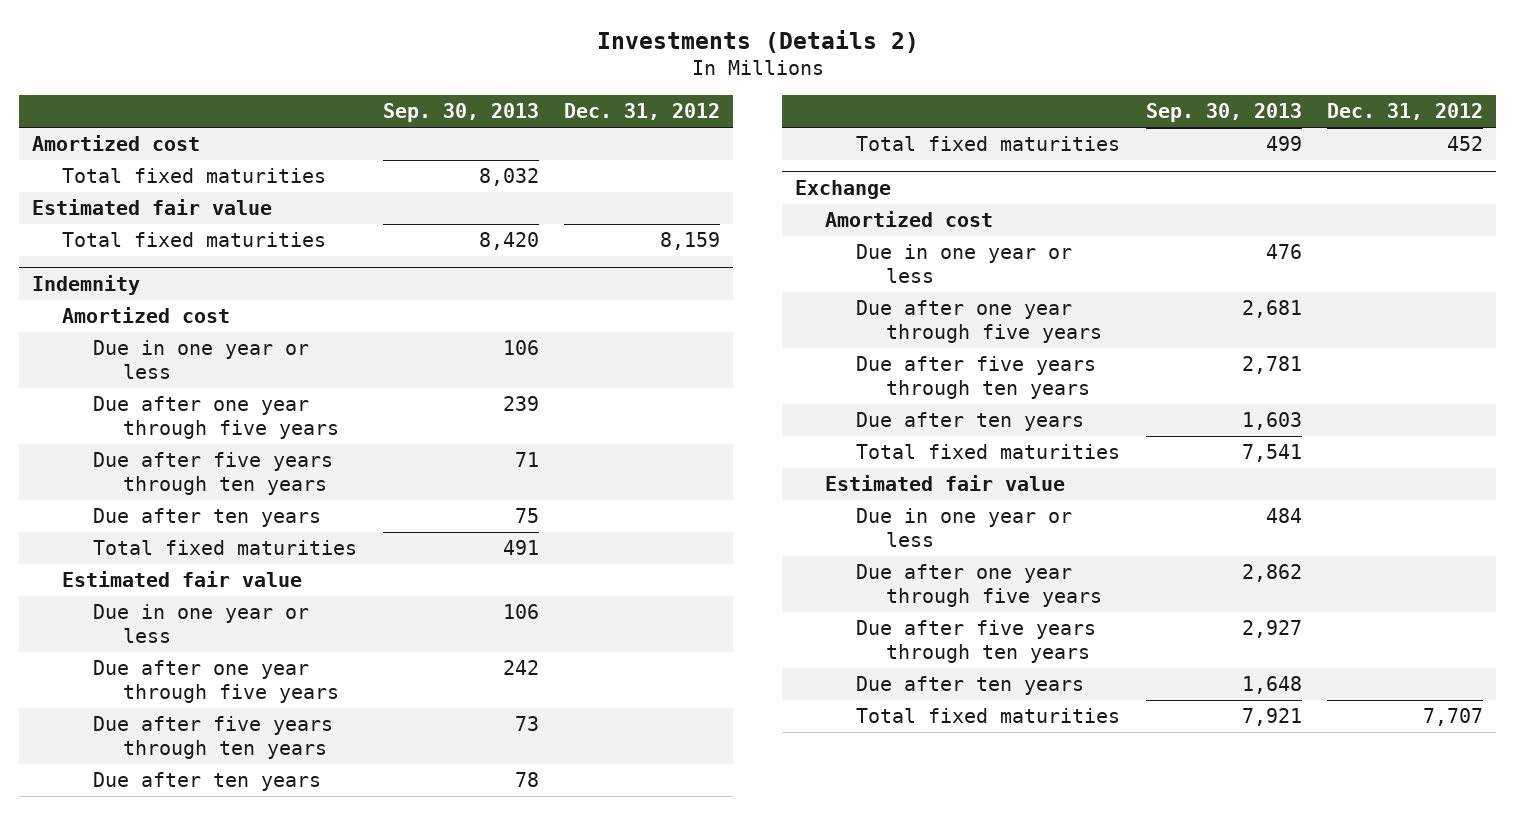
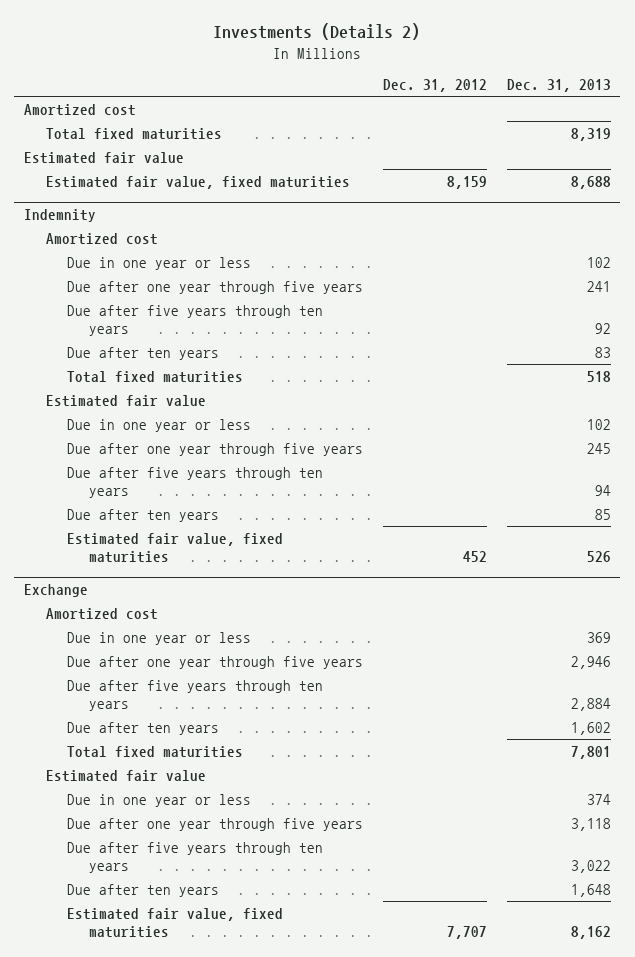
- | Sep. 30, 2013 | Dec. 31, 2012
+ | Dec. 31, 2012 | Dec. 31, 2013
- Total fixed maturities | 8,420 | 8,159
+ Estimated fair value, fixed maturities | 8,159 | 8,688
@ Indemnity
- Total fixed maturities | 499 | 452
+ Estimated fair value, fixed maturities | 452 | 526
@ Exchange
- Total fixed maturities | 7,921 | 7,707
+ Estimated fair value, fixed maturities | 7,707 | 8,162

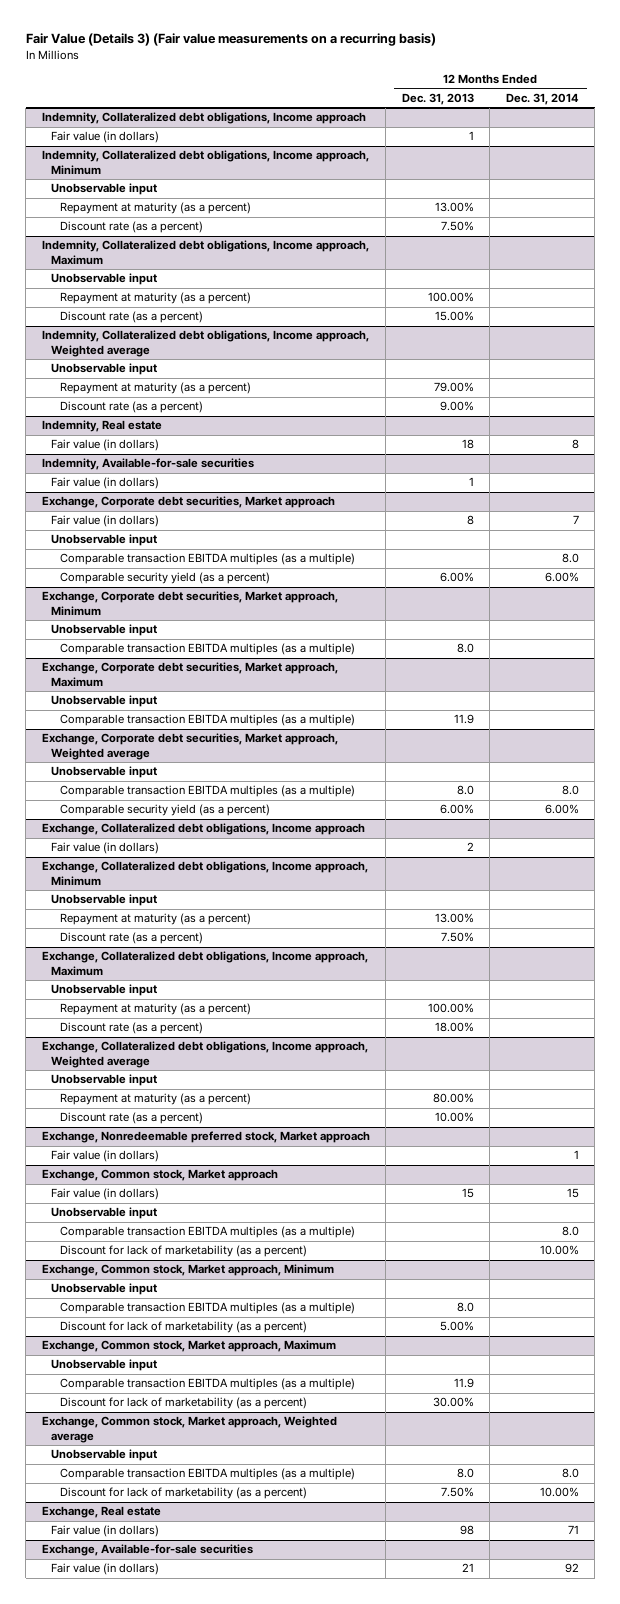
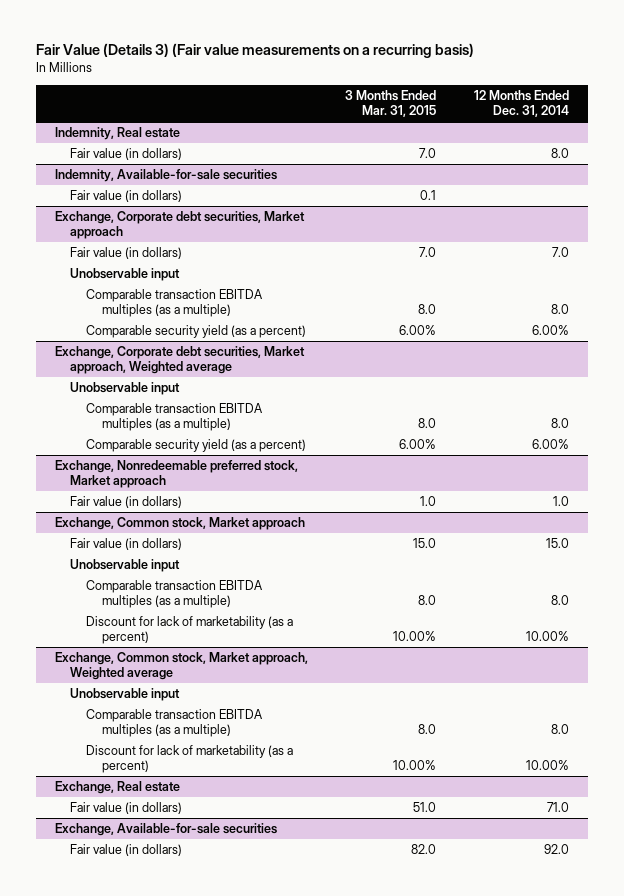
- | 12 Months Ended Dec. 31, 2013 | 12 Months Ended Dec. 31, 2014
+ | 3 Months Ended Mar. 31, 2015 | 12 Months Ended Dec. 31, 2014
- Indemnity, Collateralized debt obligations, Income approach
- Fair value (in dollars) | 1 |
- Indemnity, Collateralized debt obligations, Income approach, Minimum
- Unobservable input
- Repayment at maturity (as a percent) | 13.00% |
- Discount rate (as a percent) | 7.50% |
- Indemnity, Collateralized debt obligations, Income approach, Maximum
- Unobservable input
- Repayment at maturity (as a percent) | 100.00% |
- Discount rate (as a percent) | 15.00% |
- Indemnity, Collateralized debt obligations, Income approach, Weighted average
- Unobservable input
- Repayment at maturity (as a percent) | 79.00% |
- Discount rate (as a percent) | 9.00% |
@ Indemnity, Real estate
- Fair value (in dollars) | 18 | 8
+ Fair value (in dollars) | 7.0 | 8.0
@ Exchange, Corporate debt securities, Market approach
- Fair value (in dollars) | 8 | 7
+ Fair value (in dollars) | 7.0 | 7.0
- Exchange, Corporate debt securities, Market approach, Minimum
- Unobservable input
- Comparable transaction EBITDA multiples (as a multiple) | 8.0 |
- Exchange, Corporate debt securities, Market approach, Maximum
- Unobservable input
- Comparable transaction EBITDA multiples (as a multiple) | 11.9 |
- Exchange, Collateralized debt obligations, Income approach
- Fair value (in dollars) | 2 |
- Exchange, Collateralized debt obligations, Income approach, Minimum
- Unobservable input
- Repayment at maturity (as a percent) | 13.00% |
- Discount rate (as a percent) | 7.50% |
- Exchange, Collateralized debt obligations, Income approach, Maximum
- Unobservable input
- Repayment at maturity (as a percent) | 100.00% |
- Discount rate (as a percent) | 18.00% |
- Exchange, Collateralized debt obligations, Income approach, Weighted average
- Unobservable input
- Repayment at maturity (as a percent) | 80.00% |
- Discount rate (as a percent) | 10.00% |
@ Exchange, Nonredeemable preferred stock, Market approach
- Fair value (in dollars) | | 1
+ Fair value (in dollars) | 1.0 | 1.0
@ Exchange, Common stock, Market approach
- Fair value (in dollars) | 15 | 15
+ Fair value (in dollars) | 15.0 | 15.0
- Exchange, Common stock, Market approach, Minimum
- Unobservable input
- Comparable transaction EBITDA multiples (as a multiple) | 8.0 |
- Discount for lack of marketability (as a percent) | 5.00% |
- Exchange, Common stock, Market approach, Maximum
- Unobservable input
- Comparable transaction EBITDA multiples (as a multiple) | 11.9 |
- Discount for lack of marketability (as a percent) | 30.00% |
@ Exchange, Real estate
- Fair value (in dollars) | 98 | 71
+ Fair value (in dollars) | 51.0 | 71.0
@ Exchange, Available-for-sale securities
- Fair value (in dollars) | 21 | 92
+ Fair value (in dollars) | 82.0 | 92.0

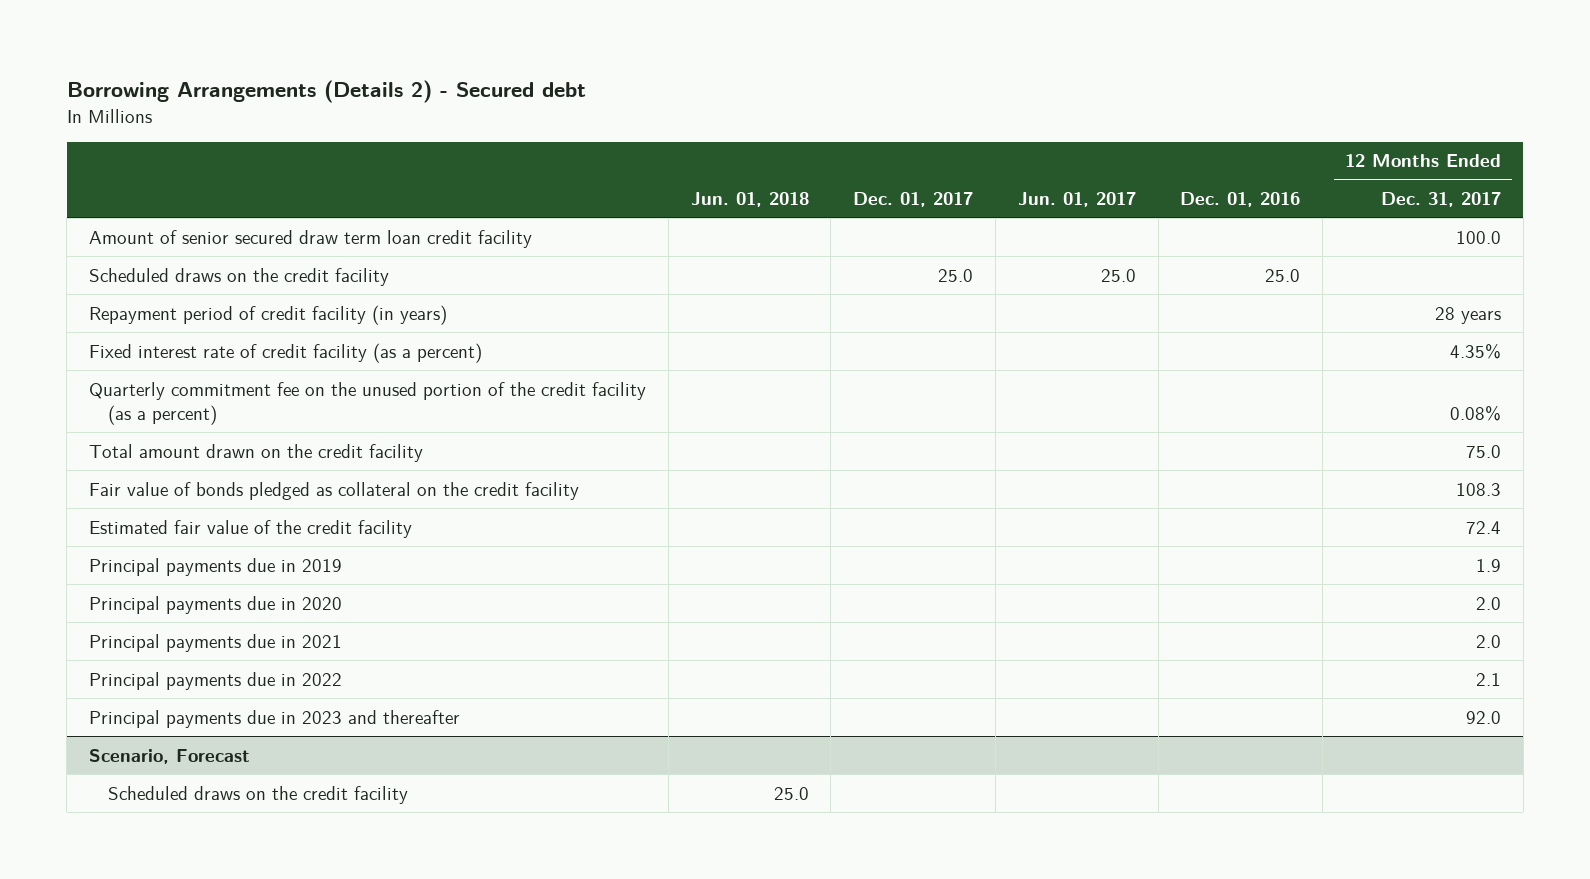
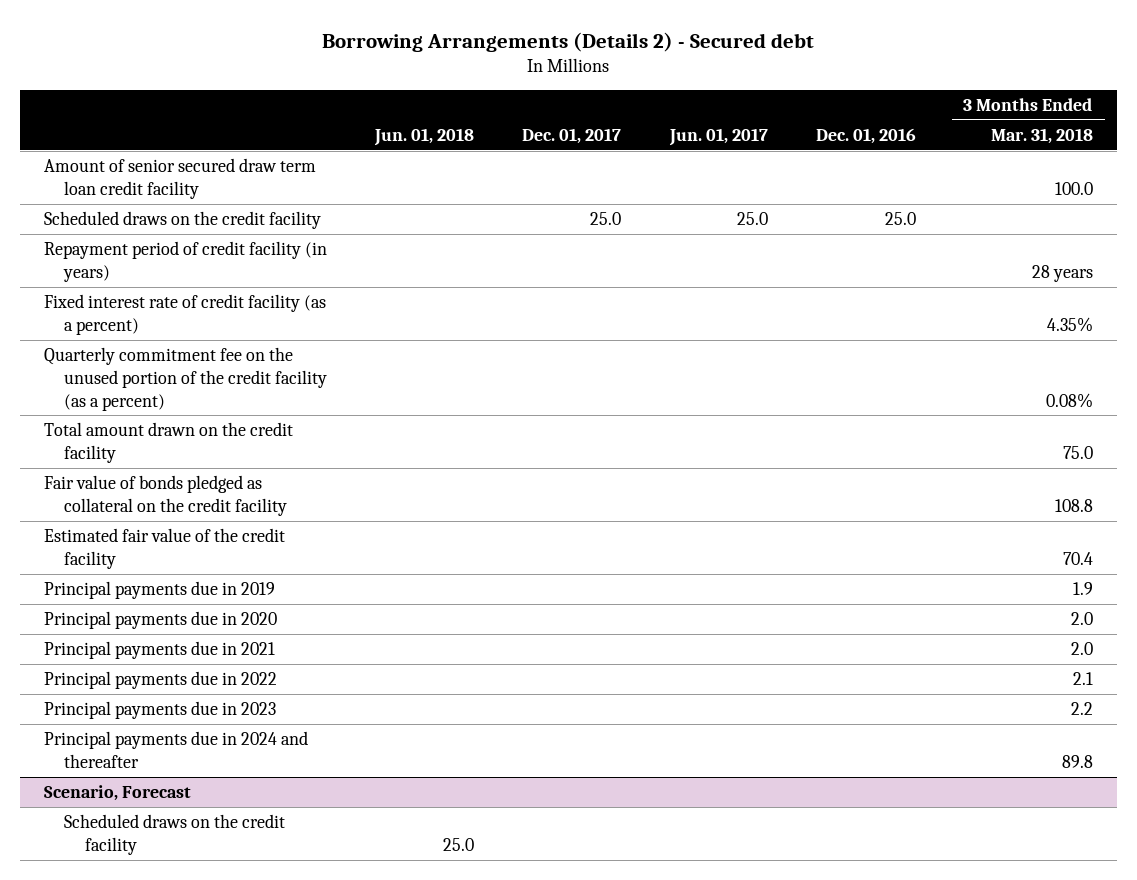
- | Jun. 01, 2018 | Dec. 01, 2017 | Jun. 01, 2017 | Dec. 01, 2016 | 12 Months Ended Dec. 31, 2017
+ | Jun. 01, 2018 | Dec. 01, 2017 | Jun. 01, 2017 | Dec. 01, 2016 | 3 Months Ended Mar. 31, 2018
- Principal payments due in 2023 and thereafter | | | | | 92.0
+ Principal payments due in 2023 | | | | | 2.2
+ Principal payments due in 2024 and thereafter | | | | | 89.8

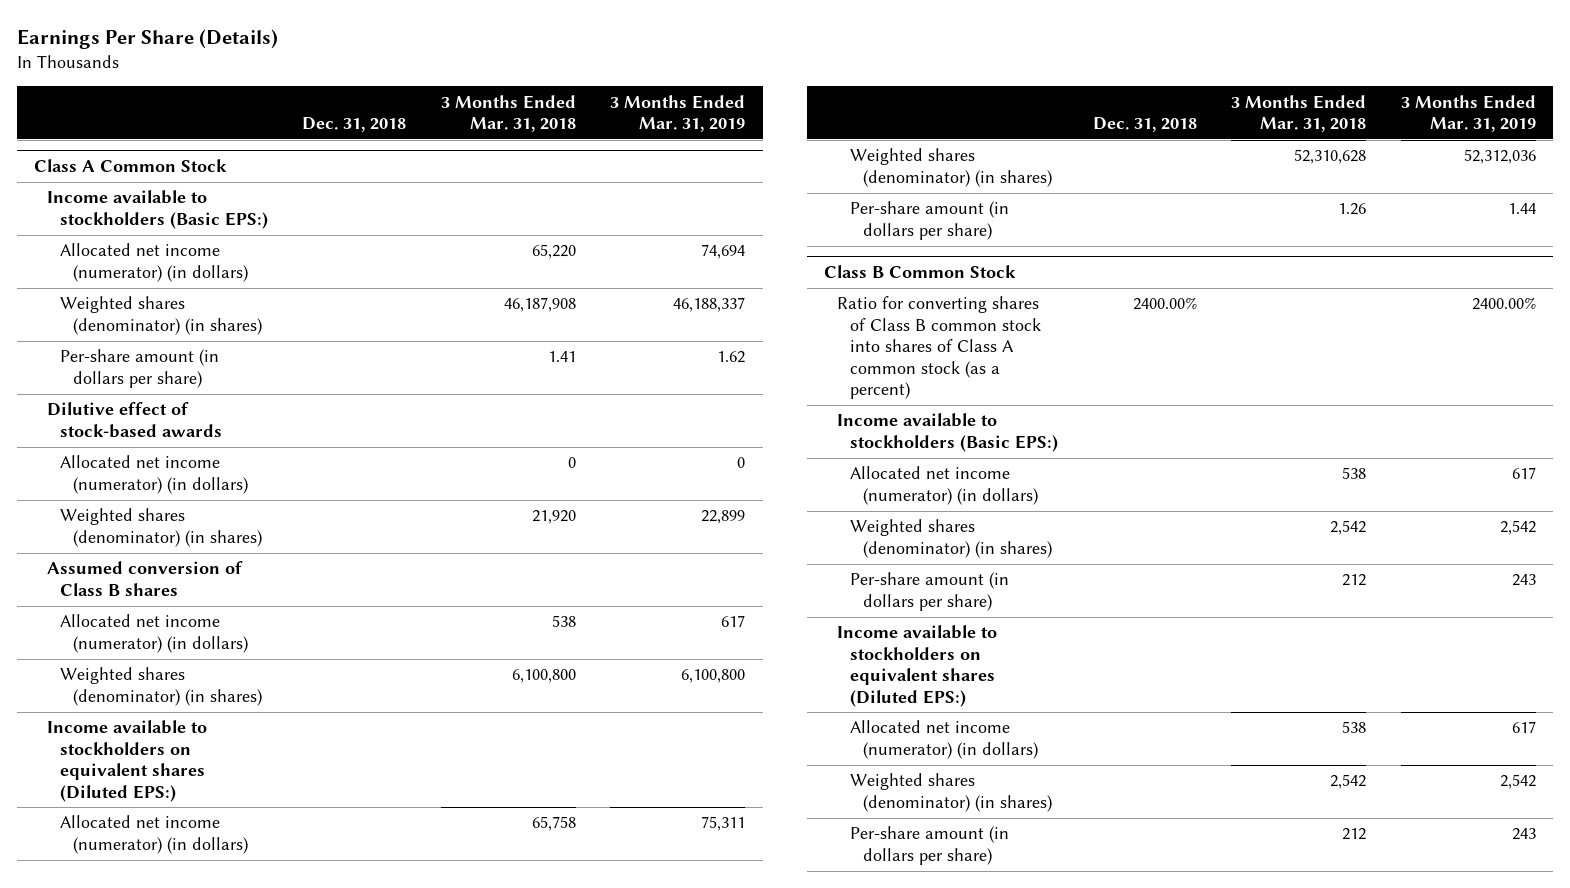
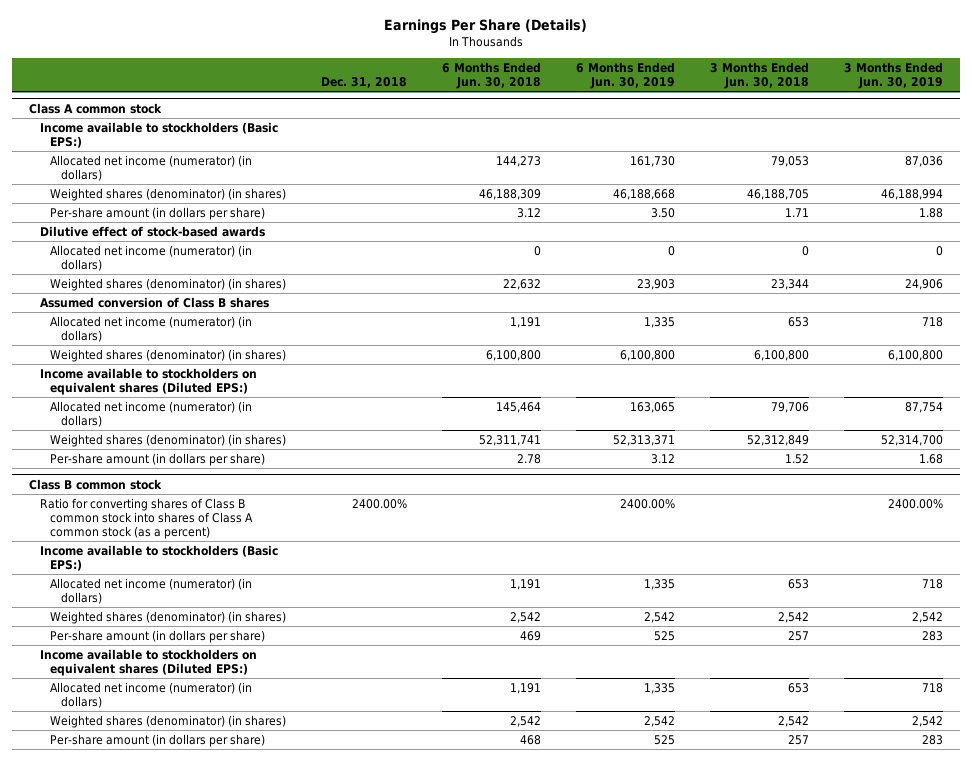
- | Dec. 31, 2018 | 3 Months Ended Mar. 31, 2018 | 3 Months Ended Mar. 31, 2019
+ | Dec. 31, 2018 | 6 Months Ended Jun. 30, 2018 | 6 Months Ended Jun. 30, 2019 | 3 Months Ended Jun. 30, 2018 | 3 Months Ended Jun. 30, 2019
- Class A Common Stock
+ Class A common stock
- Class B Common Stock
+ Class B common stock

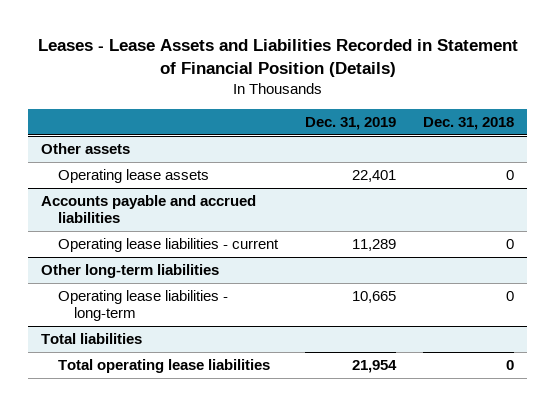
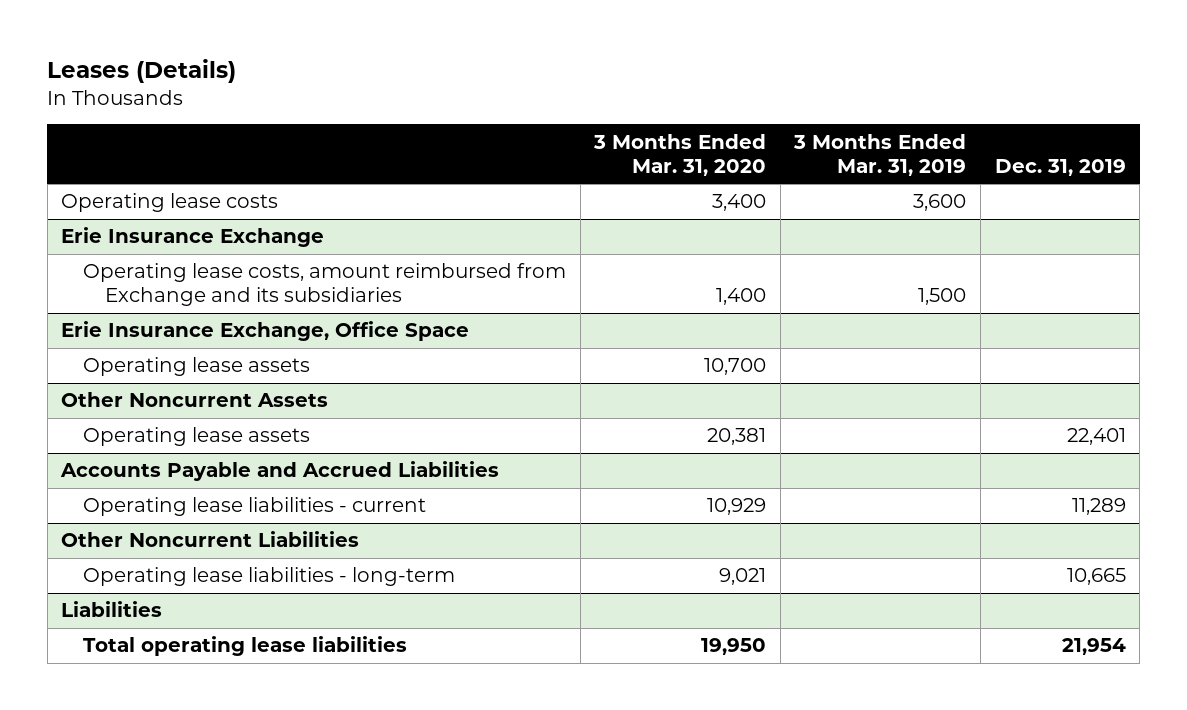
- Leases - Lease Assets and Liabilities Recorded in Statement of Financial Position (Details)
+ Leases (Details)
- | Dec. 31, 2019 | Dec. 31, 2018
+ | 3 Months Ended Mar. 31, 2020 | 3 Months Ended Mar. 31, 2019 | Dec. 31, 2019
- Other assets
+ Operating lease costs | 3,400 | 3,600 |
+ Erie Insurance Exchange
+ Operating lease costs, amount reimbursed from Exchange and its subsidiaries | 1,400 | 1,500 |
+ Erie Insurance Exchange, Office Space
+ Operating lease assets | 10,700 | |
+ Other Noncurrent Assets
- Accounts payable and accrued liabilities
+ Accounts Payable and Accrued Liabilities
- Other long-term liabilities
+ Other Noncurrent Liabilities
- Total liabilities
+ Liabilities

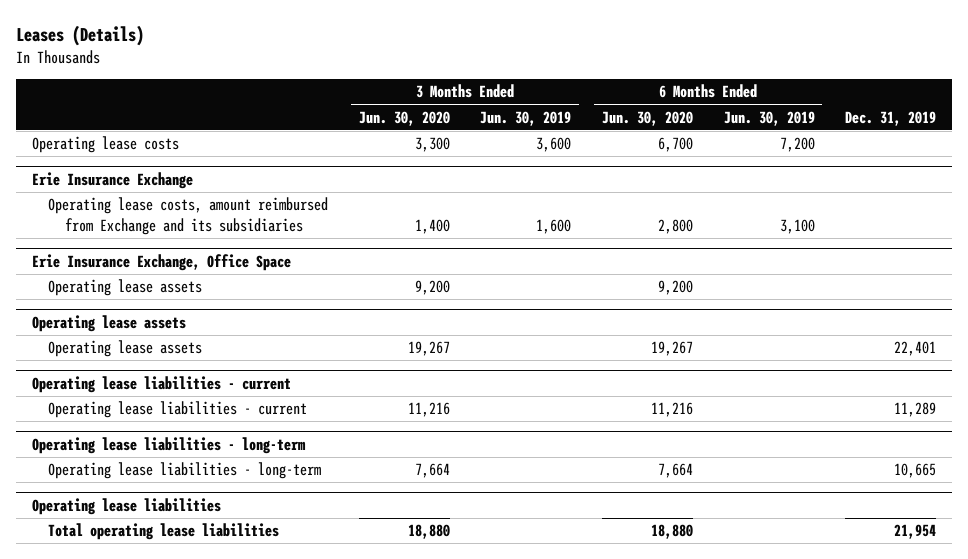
- | 3 Months Ended Mar. 31, 2020 | 3 Months Ended Mar. 31, 2019 | Dec. 31, 2019
+ | 3 Months Ended Jun. 30, 2020 | 3 Months Ended Jun. 30, 2019 | 6 Months Ended Jun. 30, 2020 | 6 Months Ended Jun. 30, 2019 | Dec. 31, 2019
- Other Noncurrent Assets
+ Operating lease assets
- Accounts Payable and Accrued Liabilities
+ Operating lease liabilities - current
- Other Noncurrent Liabilities
+ Operating lease liabilities - long-term
- Liabilities
+ Operating lease liabilities

